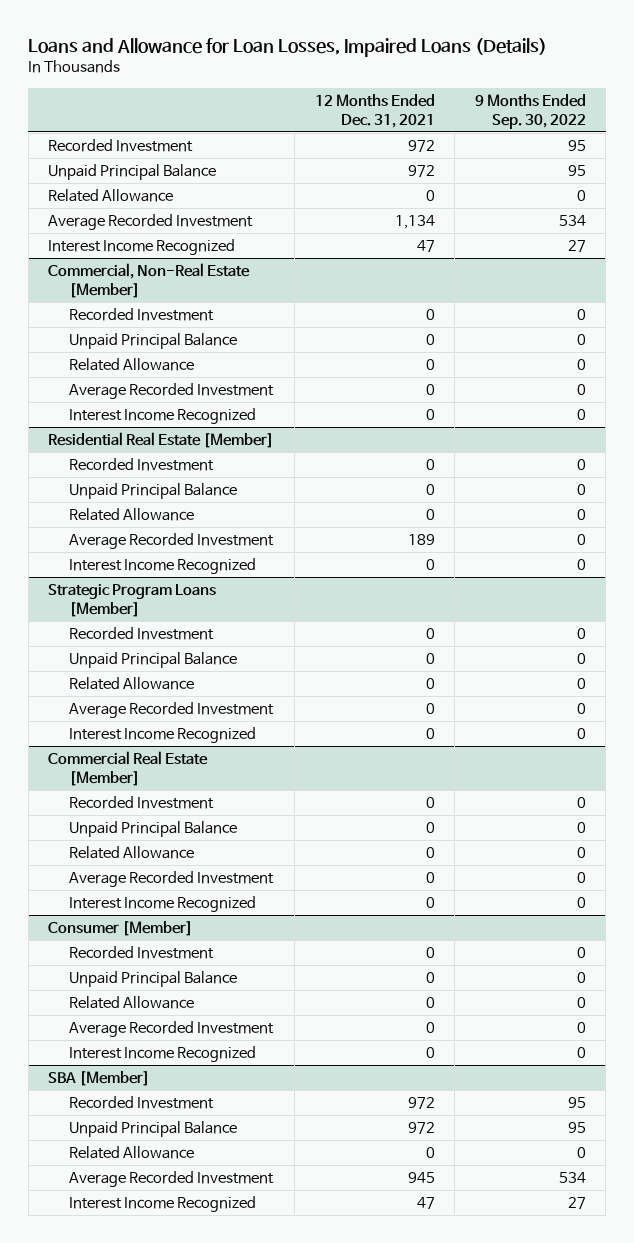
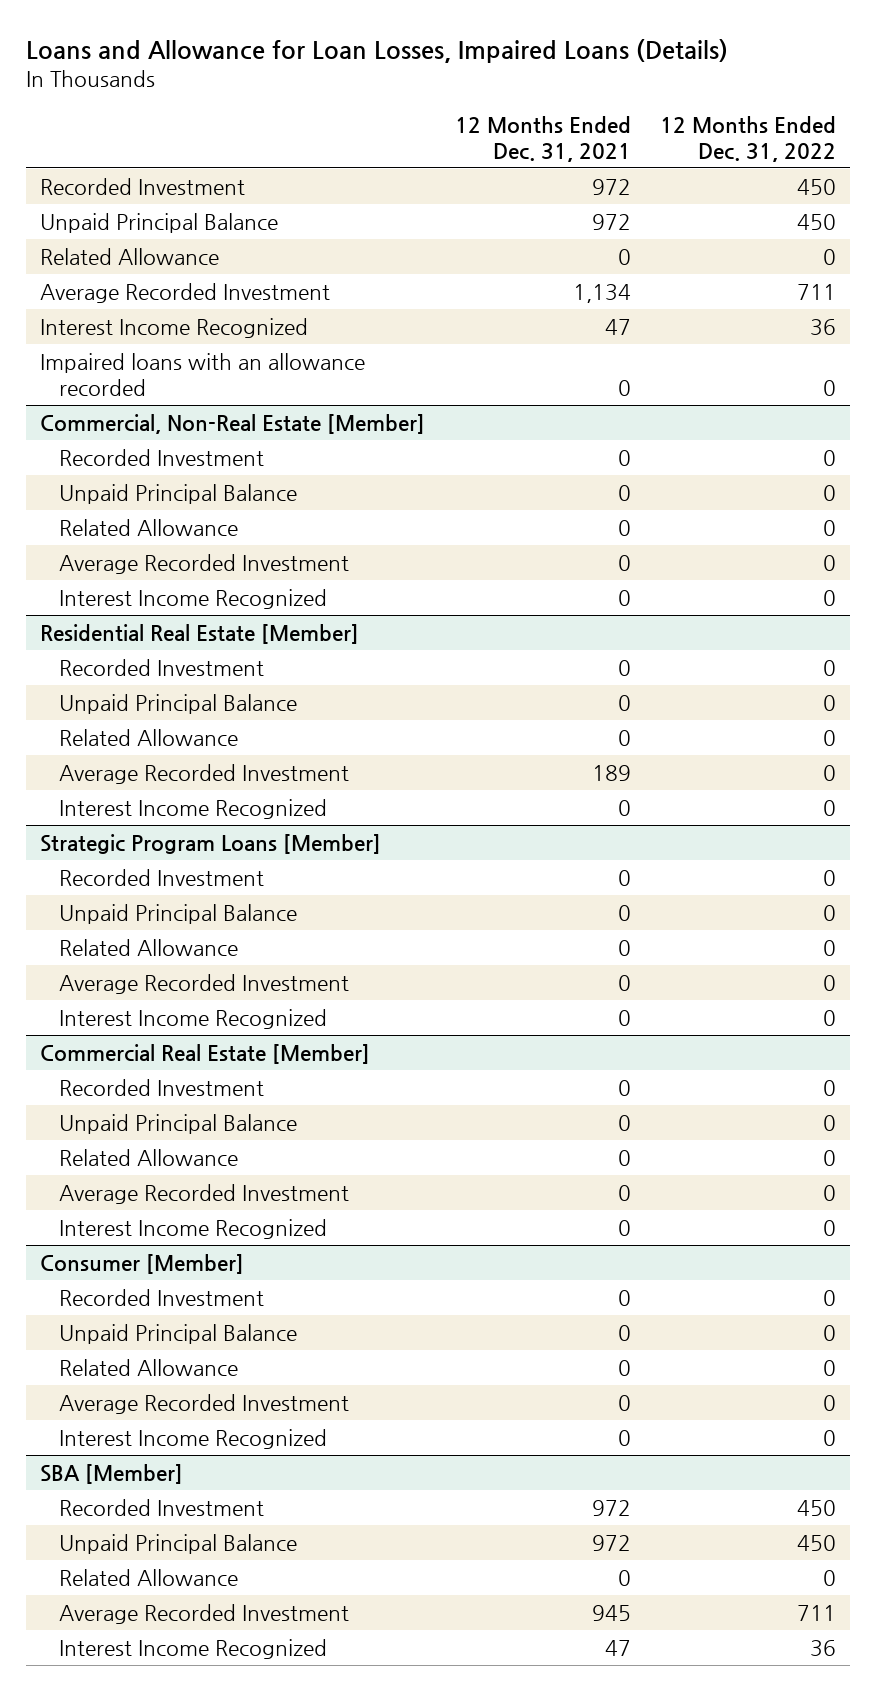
- | 12 Months Ended Dec. 31, 2021 | 9 Months Ended Sep. 30, 2022
+ | 12 Months Ended Dec. 31, 2021 | 12 Months Ended Dec. 31, 2022
+ Impaired loans with an allowance recorded | 0 | 0

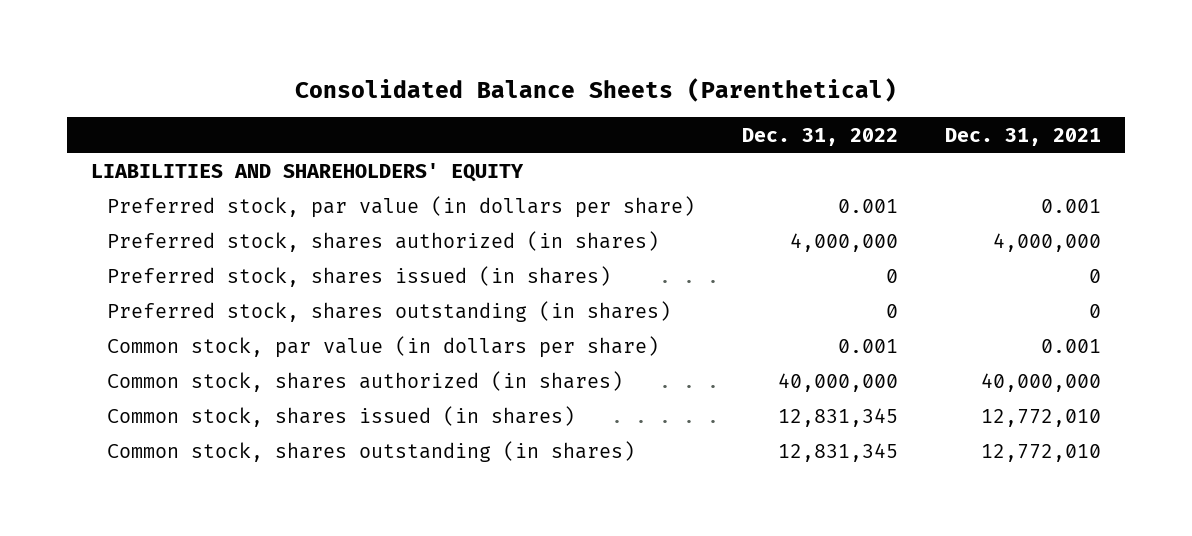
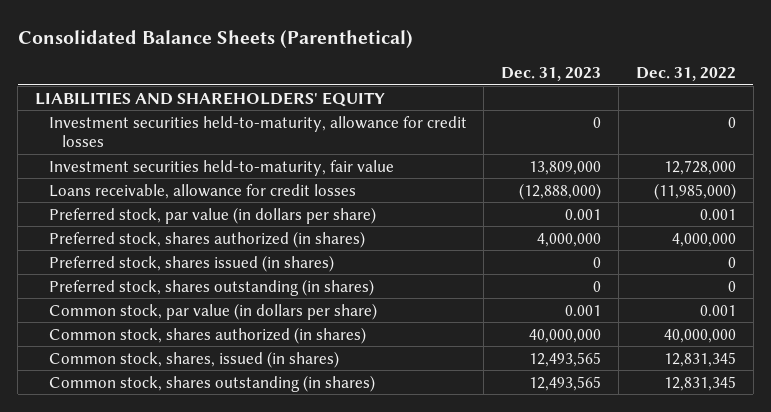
- | Dec. 31, 2022 | Dec. 31, 2021
+ | Dec. 31, 2023 | Dec. 31, 2022
+ Investment securities held-to-maturity, allowance for credit losses | 0 | 0
+ Investment securities held-to-maturity, fair value | 13,809,000 | 12,728,000
+ Loans receivable, allowance for credit losses | (12,888,000) | (11,985,000)
- Common stock, shares issued (in shares) | 12,831,345 | 12,772,010
+ Common stock, shares, issued (in shares) | 12,493,565 | 12,831,345

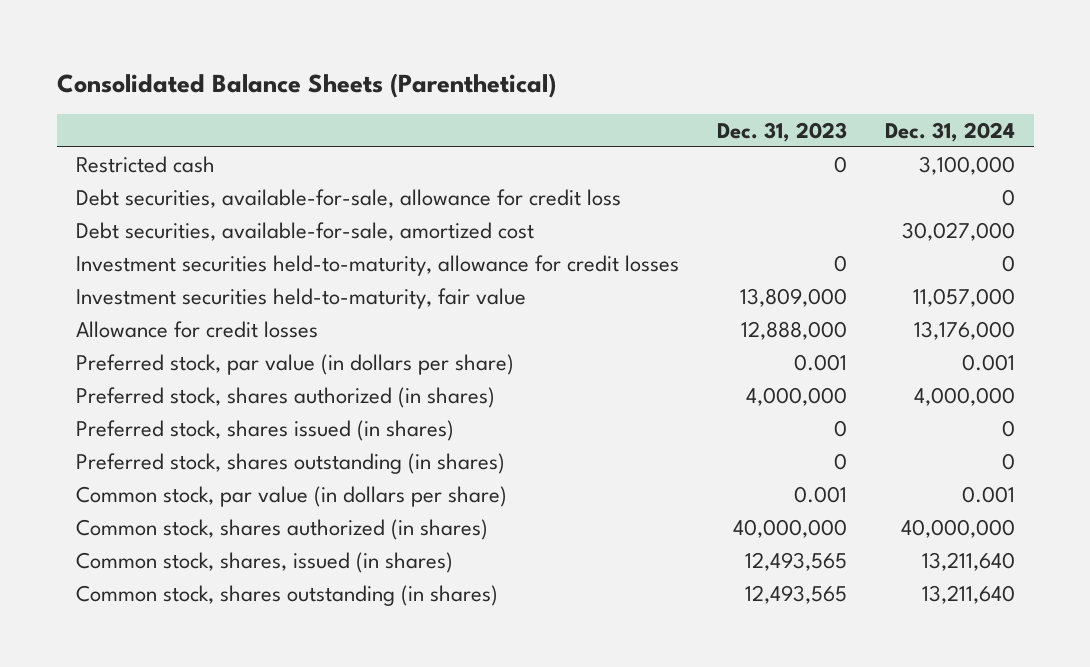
- | Dec. 31, 2023 | Dec. 31, 2022
+ | Dec. 31, 2023 | Dec. 31, 2024
- LIABILITIES AND SHAREHOLDERS' EQUITY
+ Restricted cash | 0 | 3,100,000
+ Debt securities, available-for-sale, allowance for credit loss | | 0
+ Debt securities, available-for-sale, amortized cost | | 30,027,000
- Loans receivable, allowance for credit losses | (12,888,000) | (11,985,000)
+ Allowance for credit losses | 12,888,000 | 13,176,000

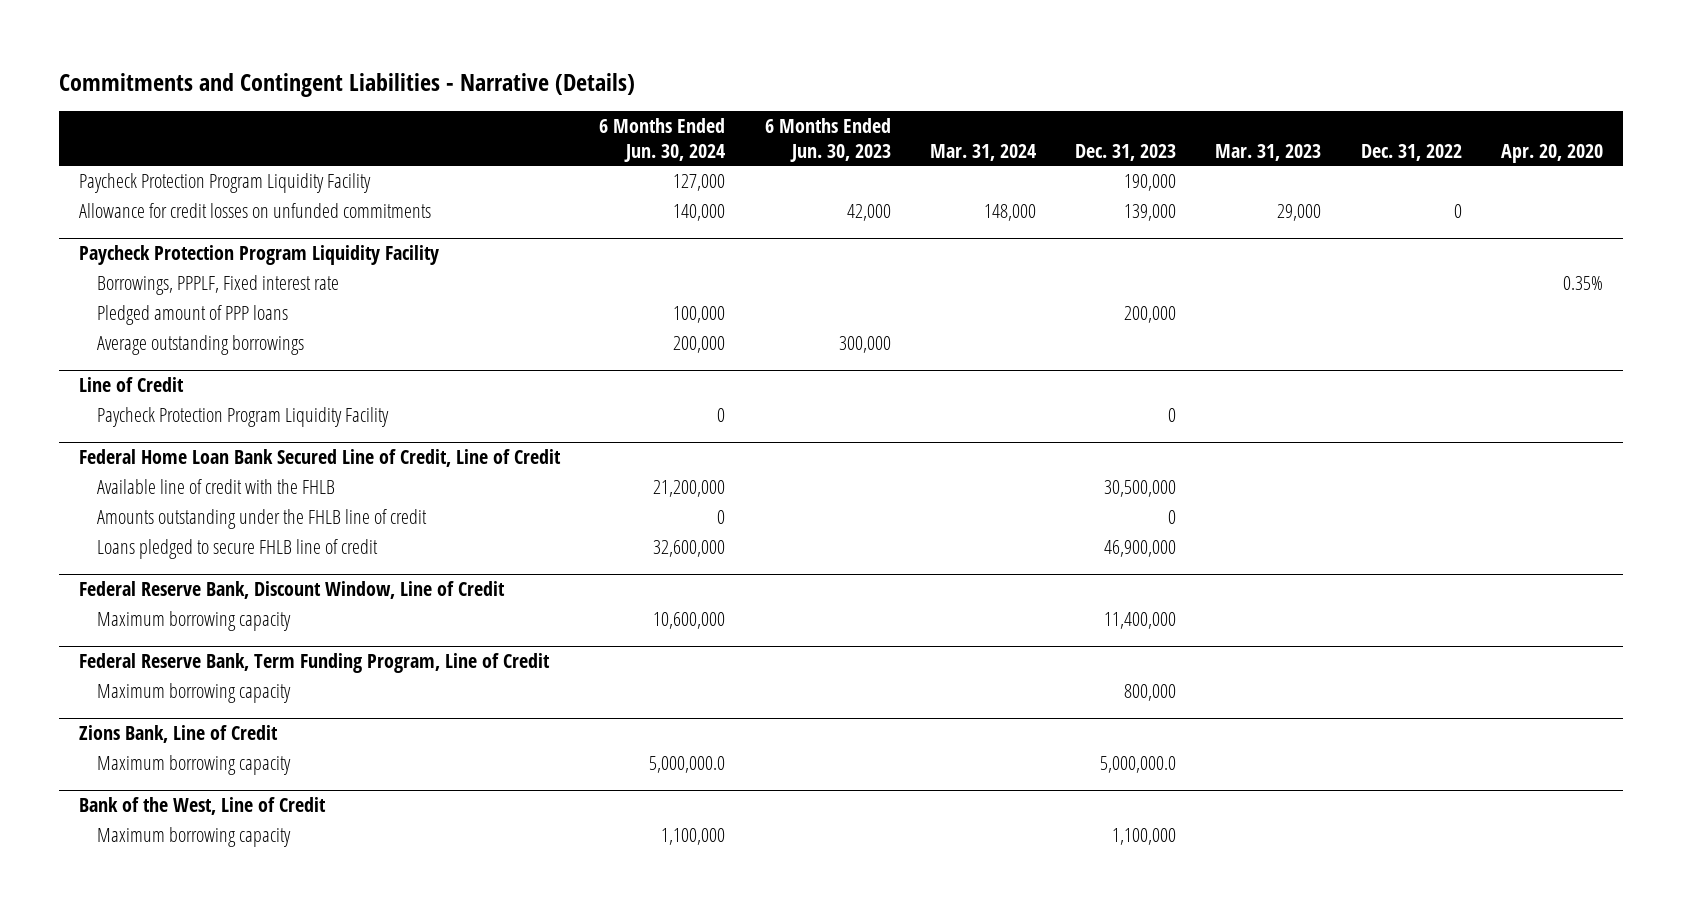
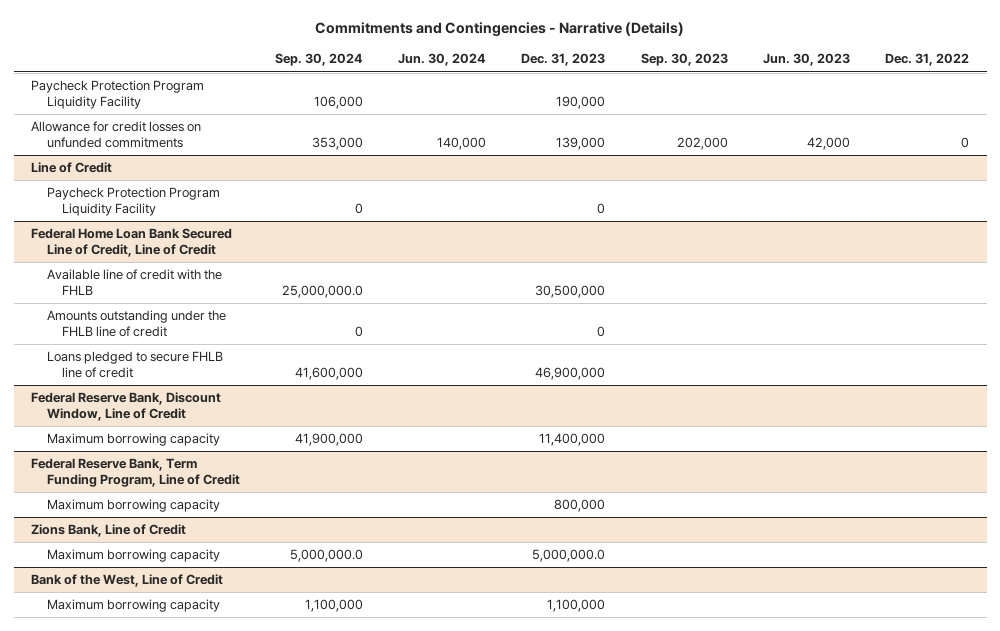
- Commitments and Contingent Liabilities - Narrative (Details)
+ Commitments and Contingencies - Narrative (Details)
- | 6 Months Ended Jun. 30, 2024 | 6 Months Ended Jun. 30, 2023 | Mar. 31, 2024 | Dec. 31, 2023 | Mar. 31, 2023 | Dec. 31, 2022 | Apr. 20, 2020
+ | Sep. 30, 2024 | Jun. 30, 2024 | Dec. 31, 2023 | Sep. 30, 2023 | Jun. 30, 2023 | Dec. 31, 2022
- Paycheck Protection Program Liquidity Facility
- Borrowings, PPPLF, Fixed interest rate | | | | | | | 0.35%
- Pledged amount of PPP loans | 100,000 | | | 200,000 | | |
- Average outstanding borrowings | 200,000 | 300,000 | | | | |

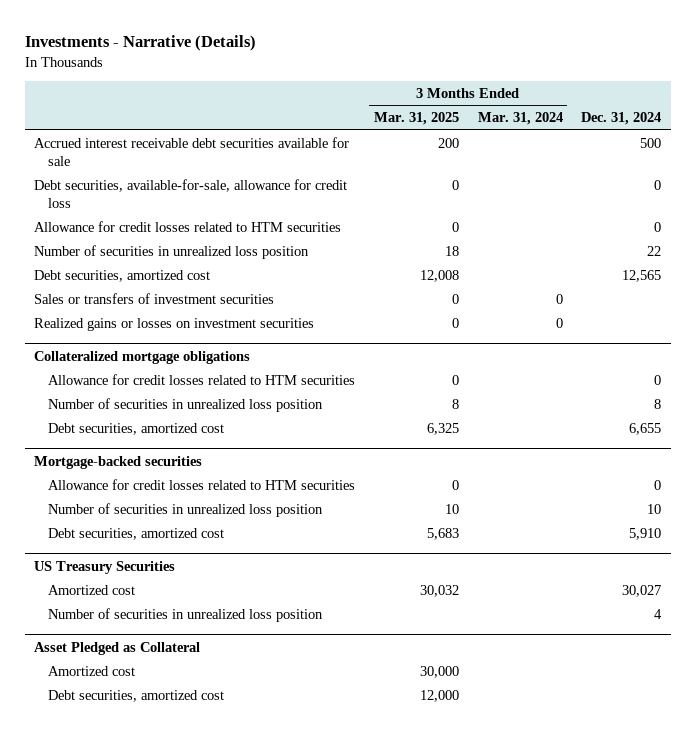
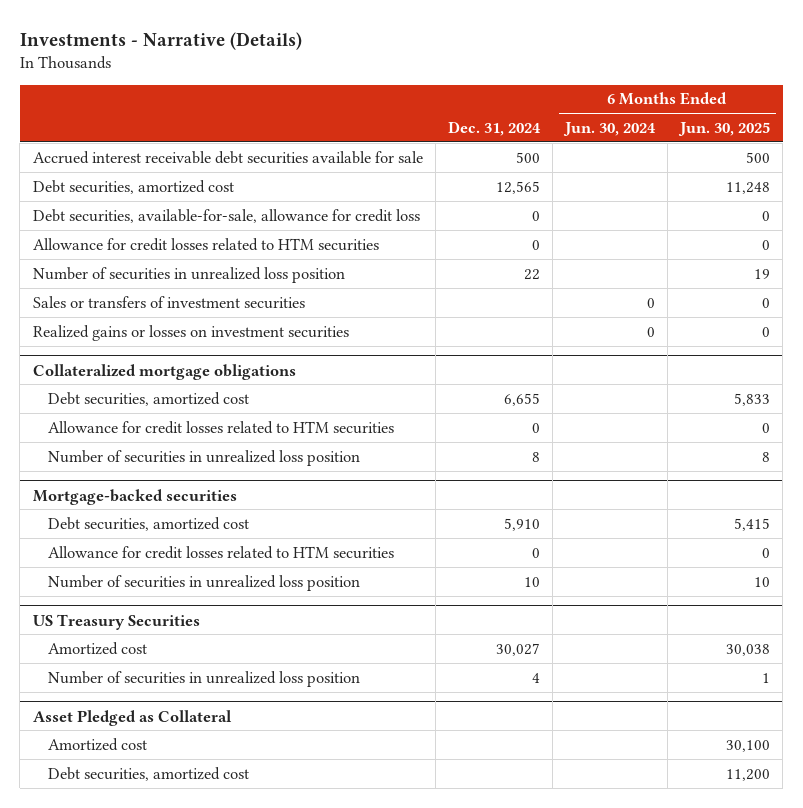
- | 3 Months Ended Mar. 31, 2025 | 3 Months Ended Mar. 31, 2024 | Dec. 31, 2024
+ | Dec. 31, 2024 | 6 Months Ended Jun. 30, 2024 | 6 Months Ended Jun. 30, 2025
moved up: Debt securities, amortized cost | 12,565 | | 11,248
@ Collateralized mortgage obligations
moved up: Debt securities, amortized cost | 6,655 | | 5,833
@ Mortgage-backed securities
moved up: Debt securities, amortized cost | 5,910 | | 5,415

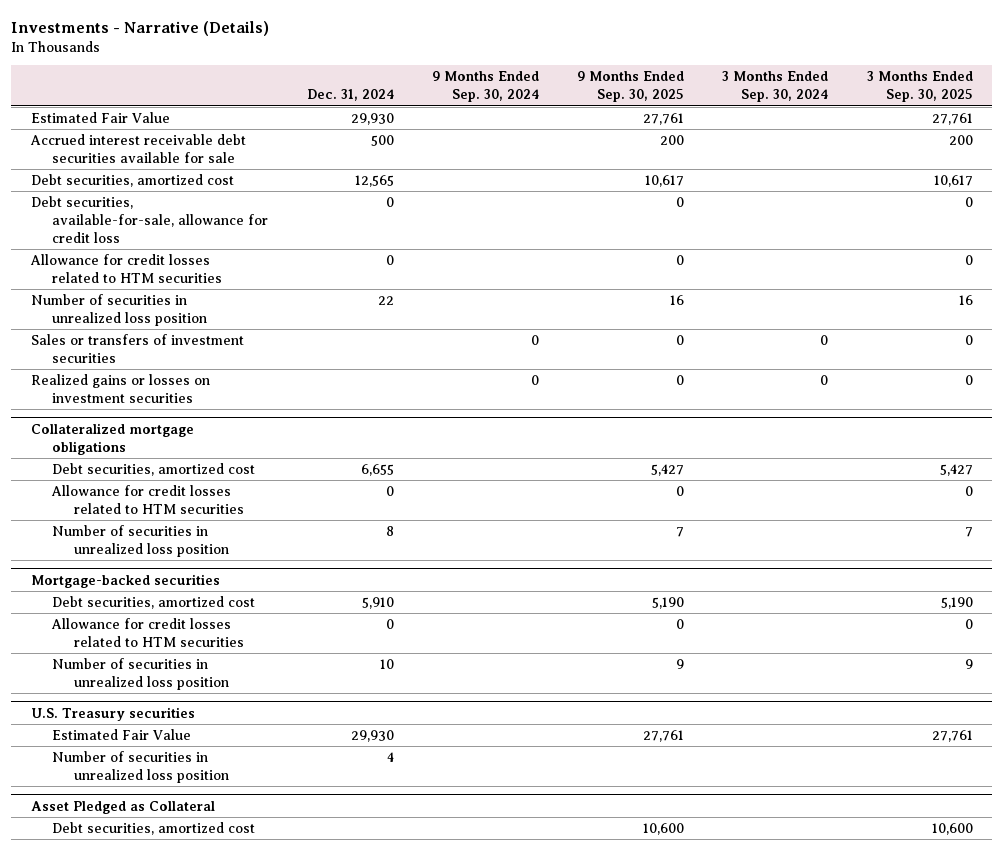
- | Dec. 31, 2024 | 6 Months Ended Jun. 30, 2024 | 6 Months Ended Jun. 30, 2025
+ | Dec. 31, 2024 | 9 Months Ended Sep. 30, 2024 | 9 Months Ended Sep. 30, 2025 | 3 Months Ended Sep. 30, 2024 | 3 Months Ended Sep. 30, 2025
+ Estimated Fair Value | 29,930 | | 27,761 | | 27,761
- US Treasury Securities
- Amortized cost | 30,027 | | 30,038
+ U.S. Treasury securities
+ Estimated Fair Value | 29,930 | | 27,761 | | 27,761
@ Asset Pledged as Collateral
- Amortized cost | | | 30,100

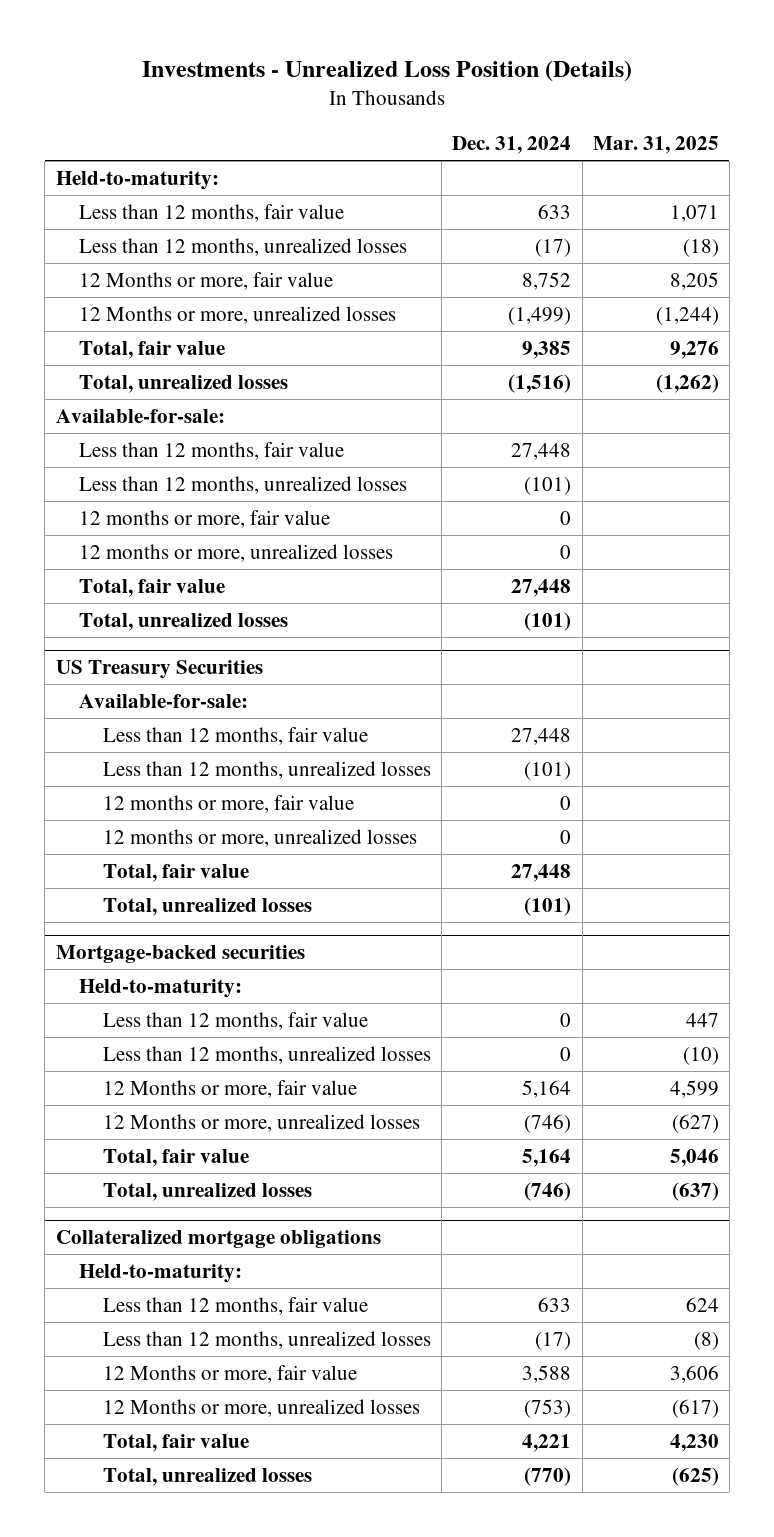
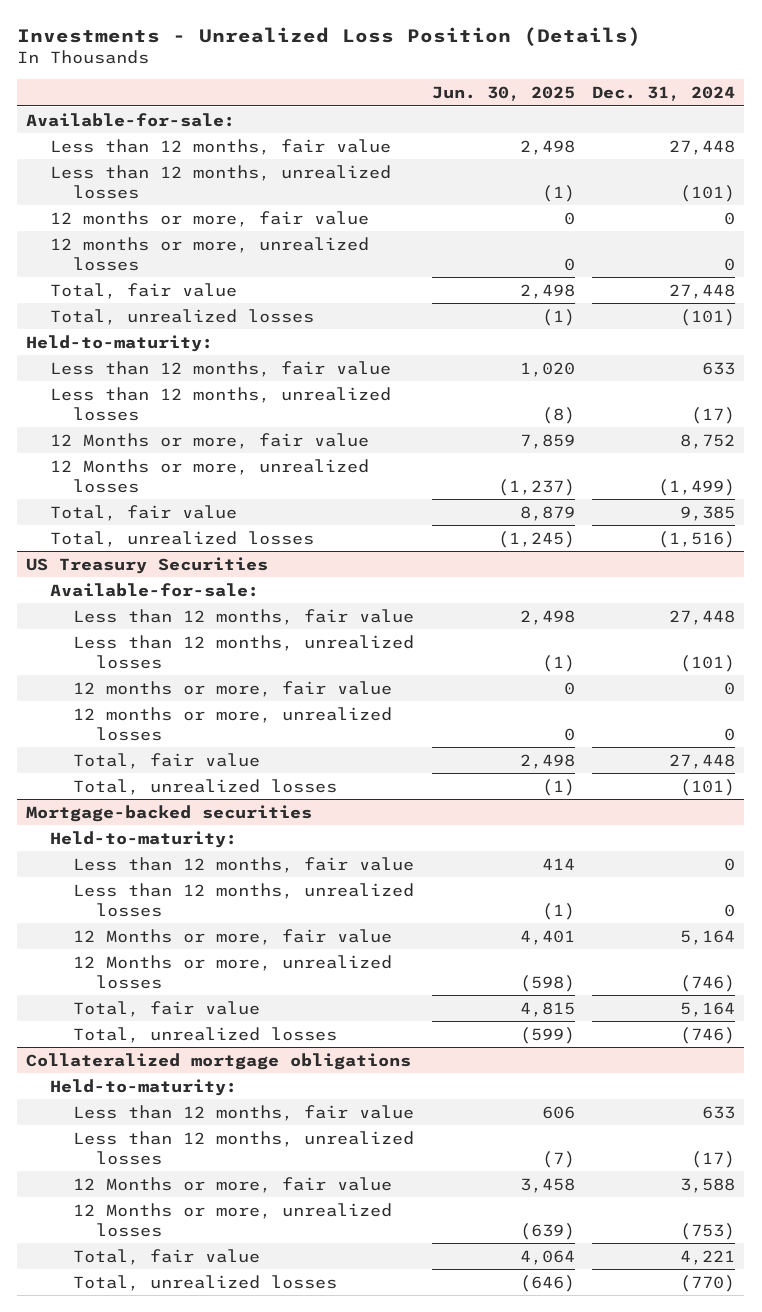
- | Dec. 31, 2024 | Mar. 31, 2025
+ | Jun. 30, 2025 | Dec. 31, 2024
moved down: Held-to-maturity:
moved down: Less than 12 months, fair value | 1,020 | 633
moved down: Less than 12 months, unrealized losses | (8) | (17)
moved down: 12 Months or more, fair value | 7,859 | 8,752
moved down: 12 Months or more, unrealized losses | (1,237) | (1,499)
moved down: Total, fair value | 8,879 | 9,385
moved down: Total, unrealized losses | (1,245) | (1,516)

